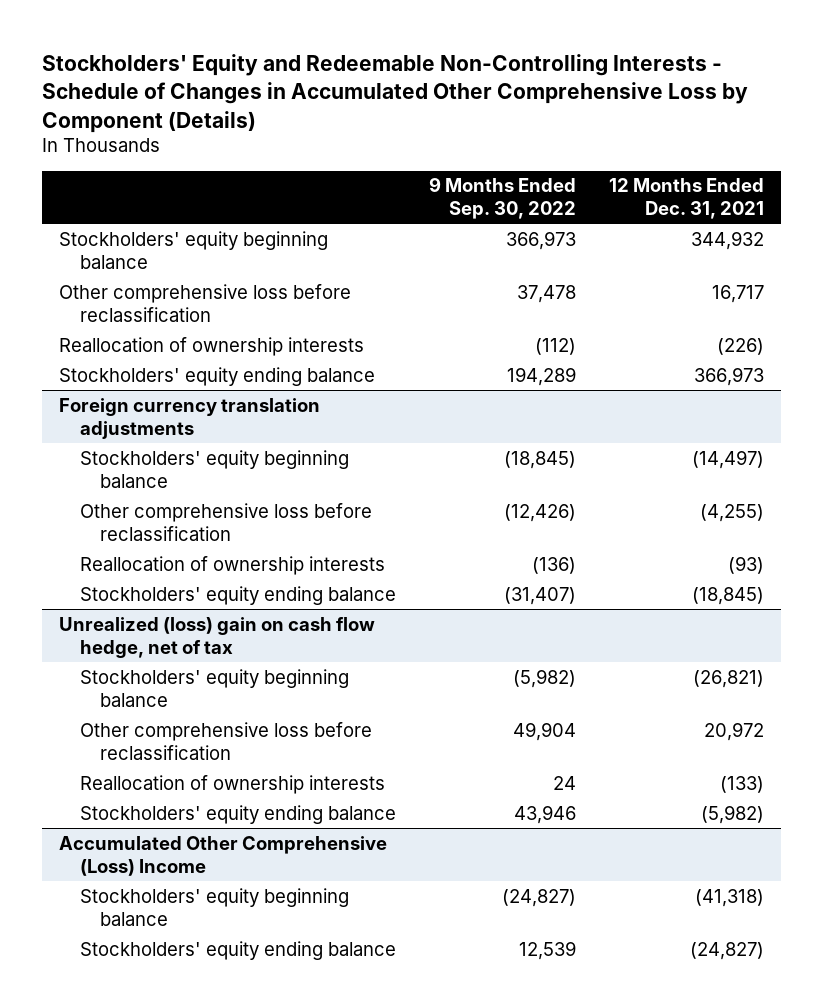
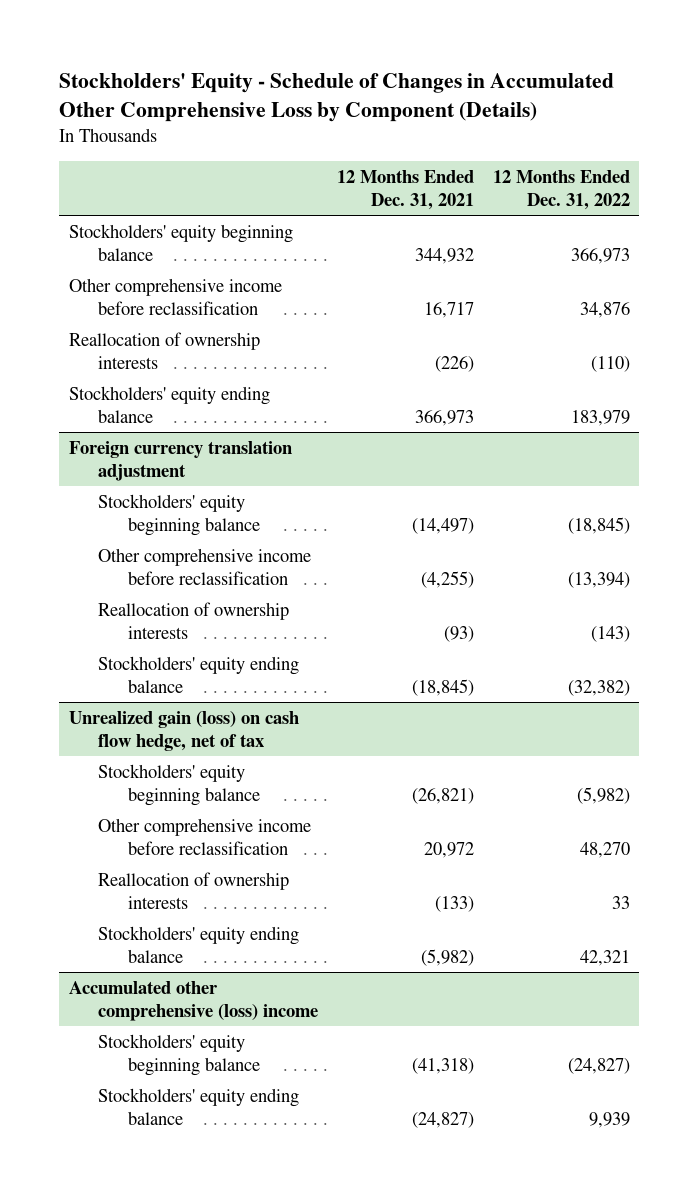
- Stockholders' Equity and Redeemable Non-Controlling Interests - Schedule of Changes in Accumulated Other Comprehensive Loss by Component (Details)
+ Stockholders' Equity - Schedule of Changes in Accumulated Other Comprehensive Loss by Component (Details)
- | 9 Months Ended Sep. 30, 2022 | 12 Months Ended Dec. 31, 2021
+ | 12 Months Ended Dec. 31, 2021 | 12 Months Ended Dec. 31, 2022
- Other comprehensive loss before reclassification | 37,478 | 16,717
+ Other comprehensive income before reclassification | 16,717 | 34,876
- Foreign currency translation adjustments
+ Foreign currency translation adjustment
- Other comprehensive loss before reclassification | (12,426) | (4,255)
+ Other comprehensive income before reclassification | (4,255) | (13,394)
- Unrealized (loss) gain on cash flow hedge, net of tax
+ Unrealized gain (loss) on cash flow hedge, net of tax
- Other comprehensive loss before reclassification | 49,904 | 20,972
+ Other comprehensive income before reclassification | 20,972 | 48,270
- Accumulated Other Comprehensive (Loss) Income
+ Accumulated other comprehensive (loss) income

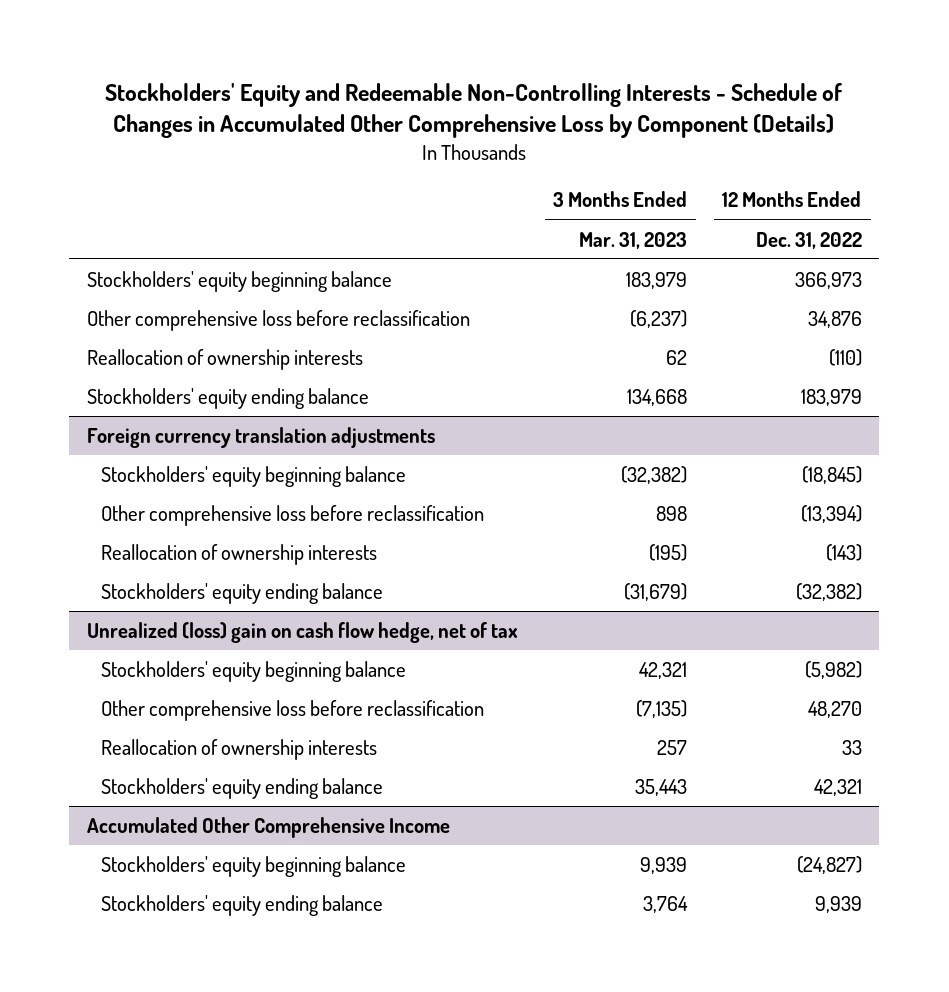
- Stockholders' Equity - Schedule of Changes in Accumulated Other Comprehensive Loss by Component (Details)
+ Stockholders' Equity and Redeemable Non-Controlling Interests - Schedule of Changes in Accumulated Other Comprehensive Loss by Component (Details)
- | 12 Months Ended Dec. 31, 2021 | 12 Months Ended Dec. 31, 2022
+ | 3 Months Ended Mar. 31, 2023 | 12 Months Ended Dec. 31, 2022
- Other comprehensive income before reclassification | 16,717 | 34,876
+ Other comprehensive loss before reclassification | (6,237) | 34,876
- Foreign currency translation adjustment
+ Foreign currency translation adjustments
- Other comprehensive income before reclassification | (4,255) | (13,394)
+ Other comprehensive loss before reclassification | 898 | (13,394)
- Unrealized gain (loss) on cash flow hedge, net of tax
+ Unrealized (loss) gain on cash flow hedge, net of tax
- Other comprehensive income before reclassification | 20,972 | 48,270
+ Other comprehensive loss before reclassification | (7,135) | 48,270
- Accumulated other comprehensive (loss) income
+ Accumulated Other Comprehensive Income

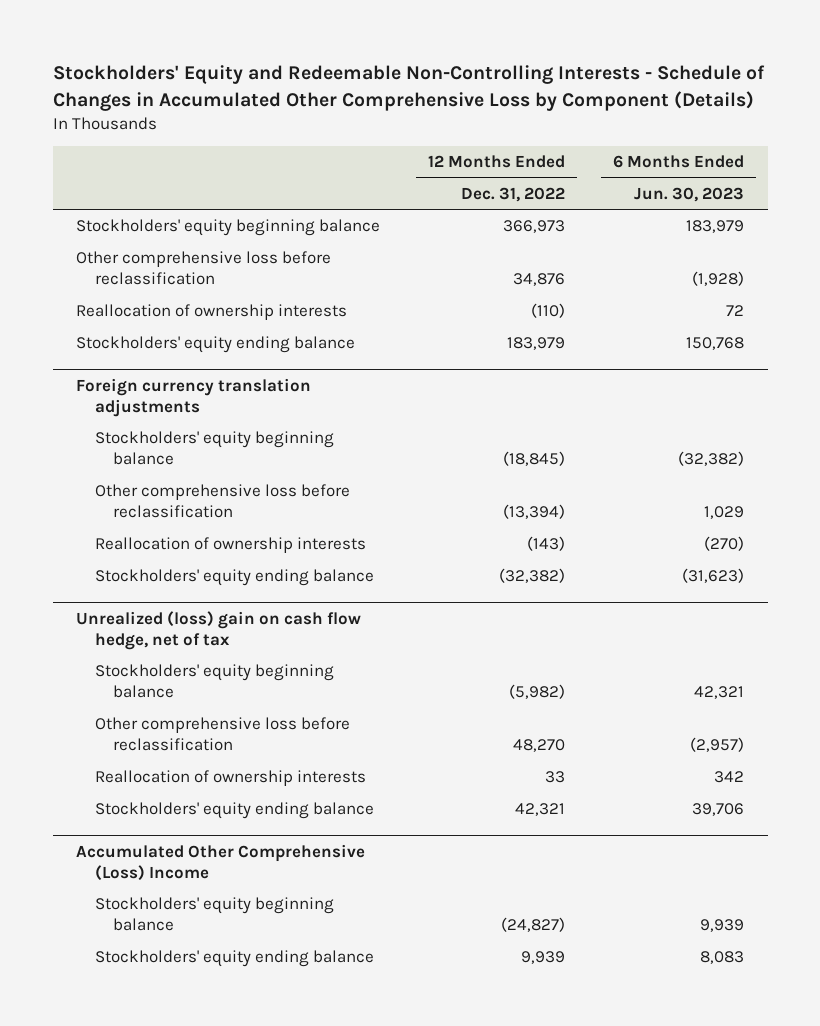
- | 3 Months Ended Mar. 31, 2023 | 12 Months Ended Dec. 31, 2022
+ | 12 Months Ended Dec. 31, 2022 | 6 Months Ended Jun. 30, 2023
- Accumulated Other Comprehensive Income
+ Accumulated Other Comprehensive (Loss) Income

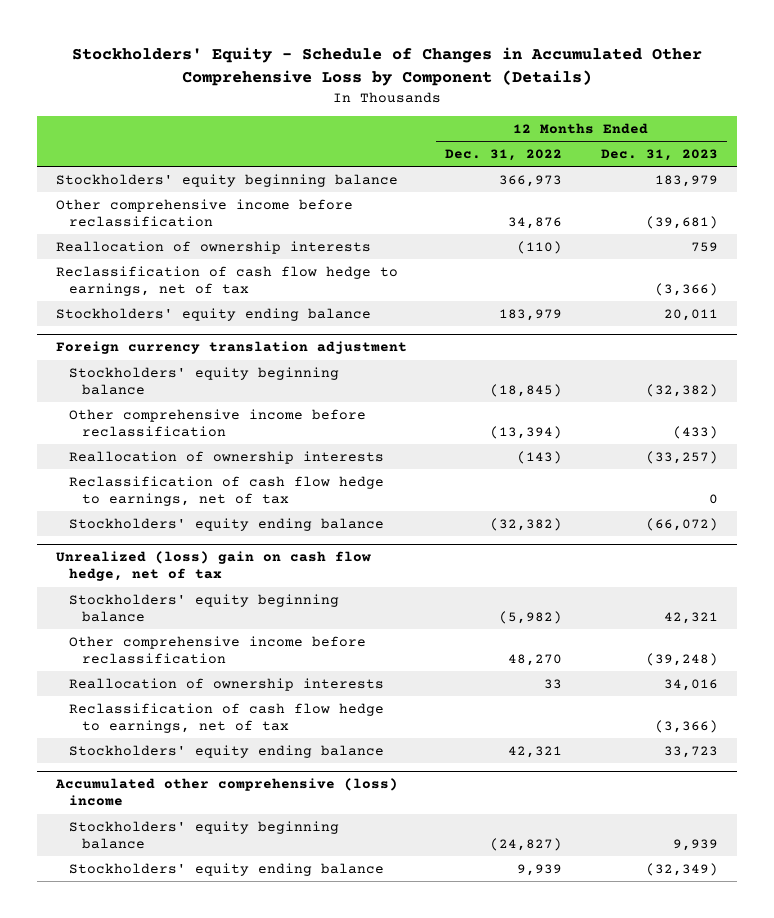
- Stockholders' Equity and Redeemable Non-Controlling Interests - Schedule of Changes in Accumulated Other Comprehensive Loss by Component (Details)
+ Stockholders' Equity - Schedule of Changes in Accumulated Other Comprehensive Loss by Component (Details)
- | 12 Months Ended Dec. 31, 2022 | 6 Months Ended Jun. 30, 2023
+ | 12 Months Ended Dec. 31, 2022 | 12 Months Ended Dec. 31, 2023
- Other comprehensive loss before reclassification | 34,876 | (1,928)
+ Other comprehensive income before reclassification | 34,876 | (39,681)
+ Reclassification of cash flow hedge to earnings, net of tax | | (3,366)
- Foreign currency translation adjustments
+ Foreign currency translation adjustment
- Other comprehensive loss before reclassification | (13,394) | 1,029
+ Other comprehensive income before reclassification | (13,394) | (433)
+ Reclassification of cash flow hedge to earnings, net of tax | | 0
@ Unrealized (loss) gain on cash flow hedge, net of tax
- Other comprehensive loss before reclassification | 48,270 | (2,957)
+ Other comprehensive income before reclassification | 48,270 | (39,248)
+ Reclassification of cash flow hedge to earnings, net of tax | | (3,366)
- Accumulated Other Comprehensive (Loss) Income
+ Accumulated other comprehensive (loss) income

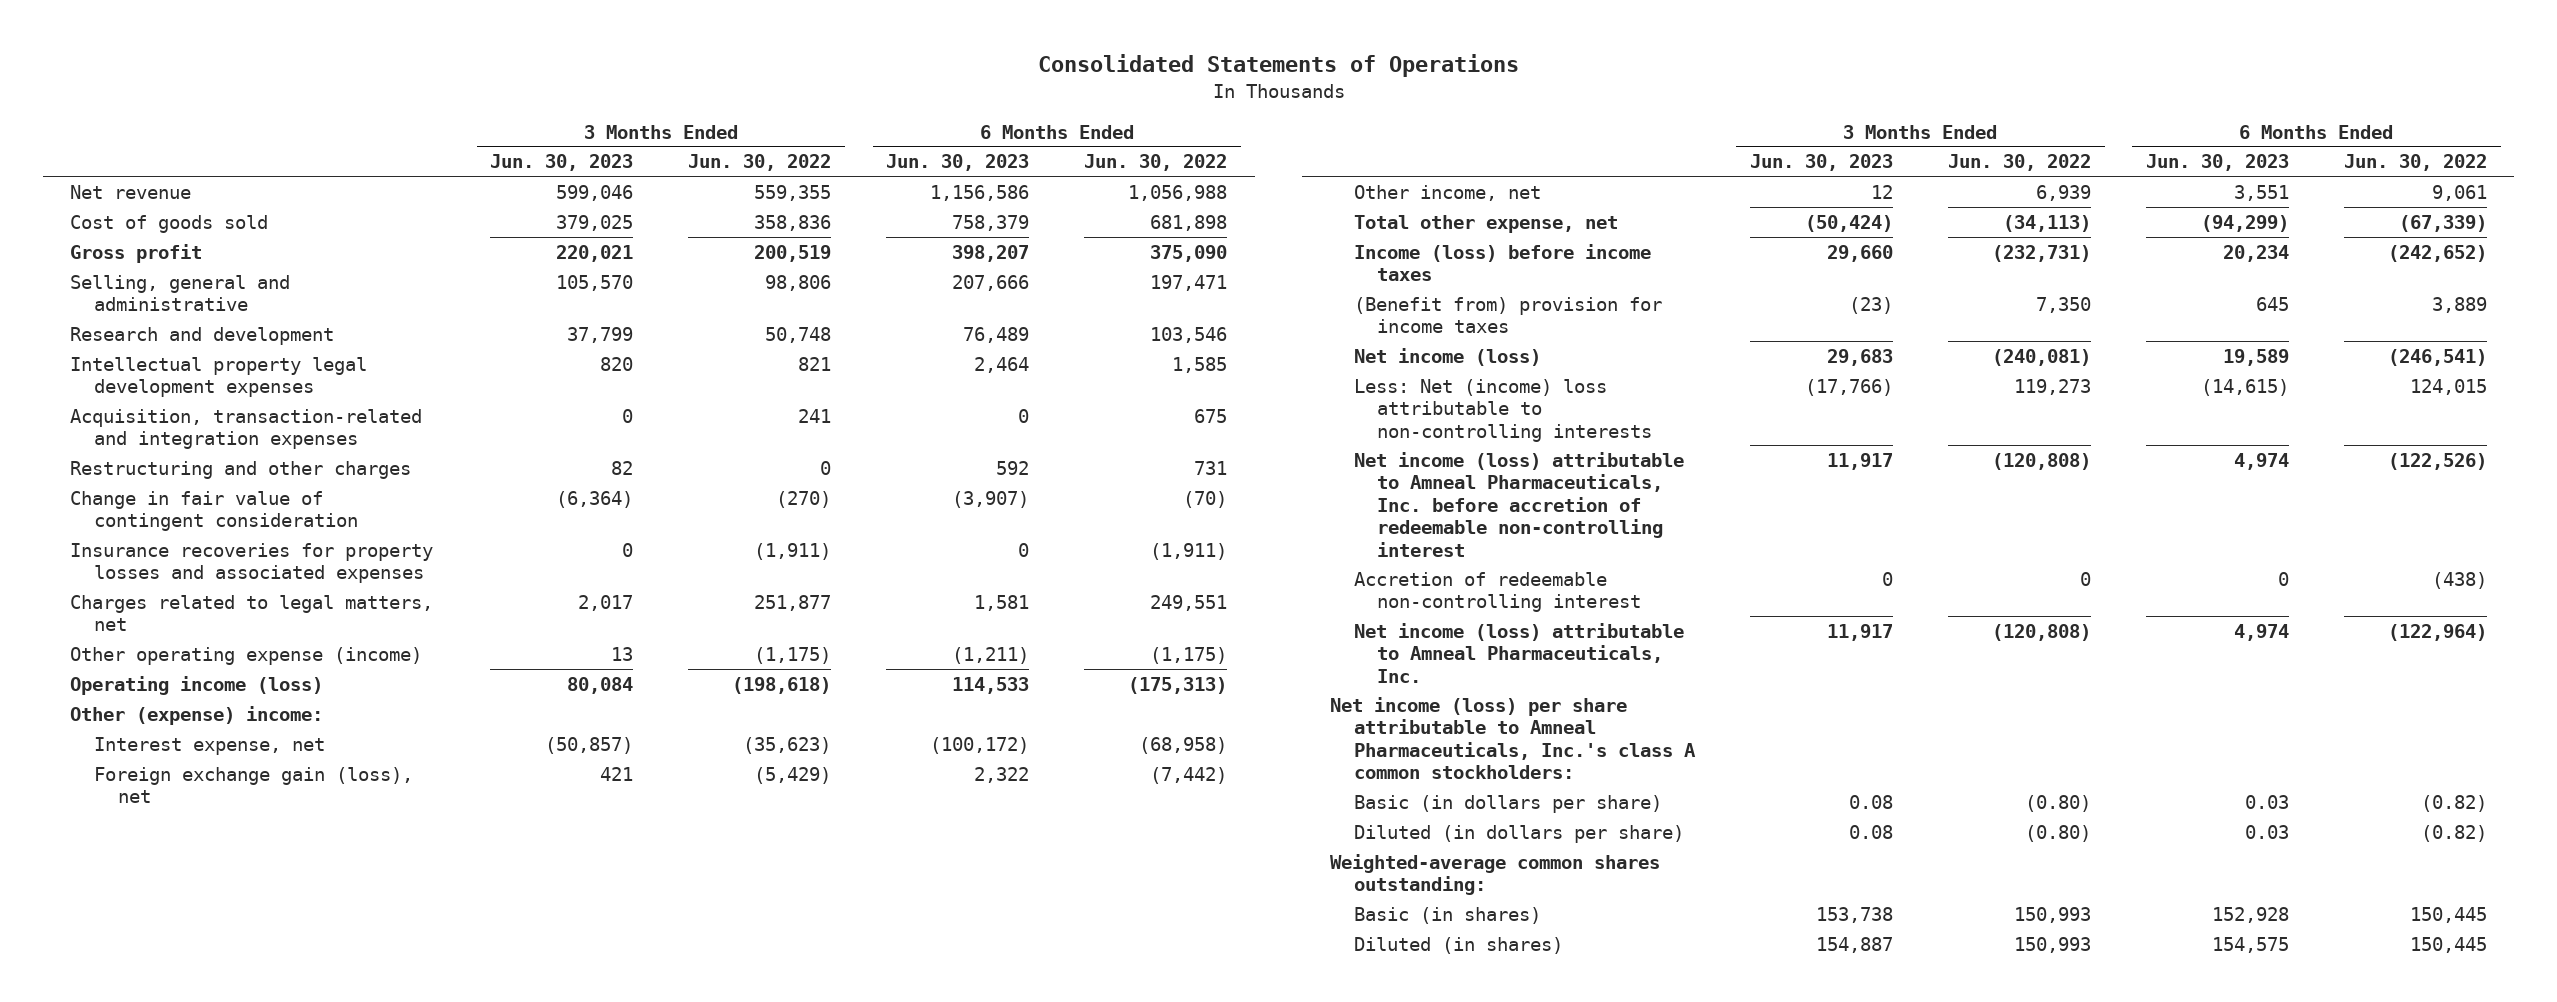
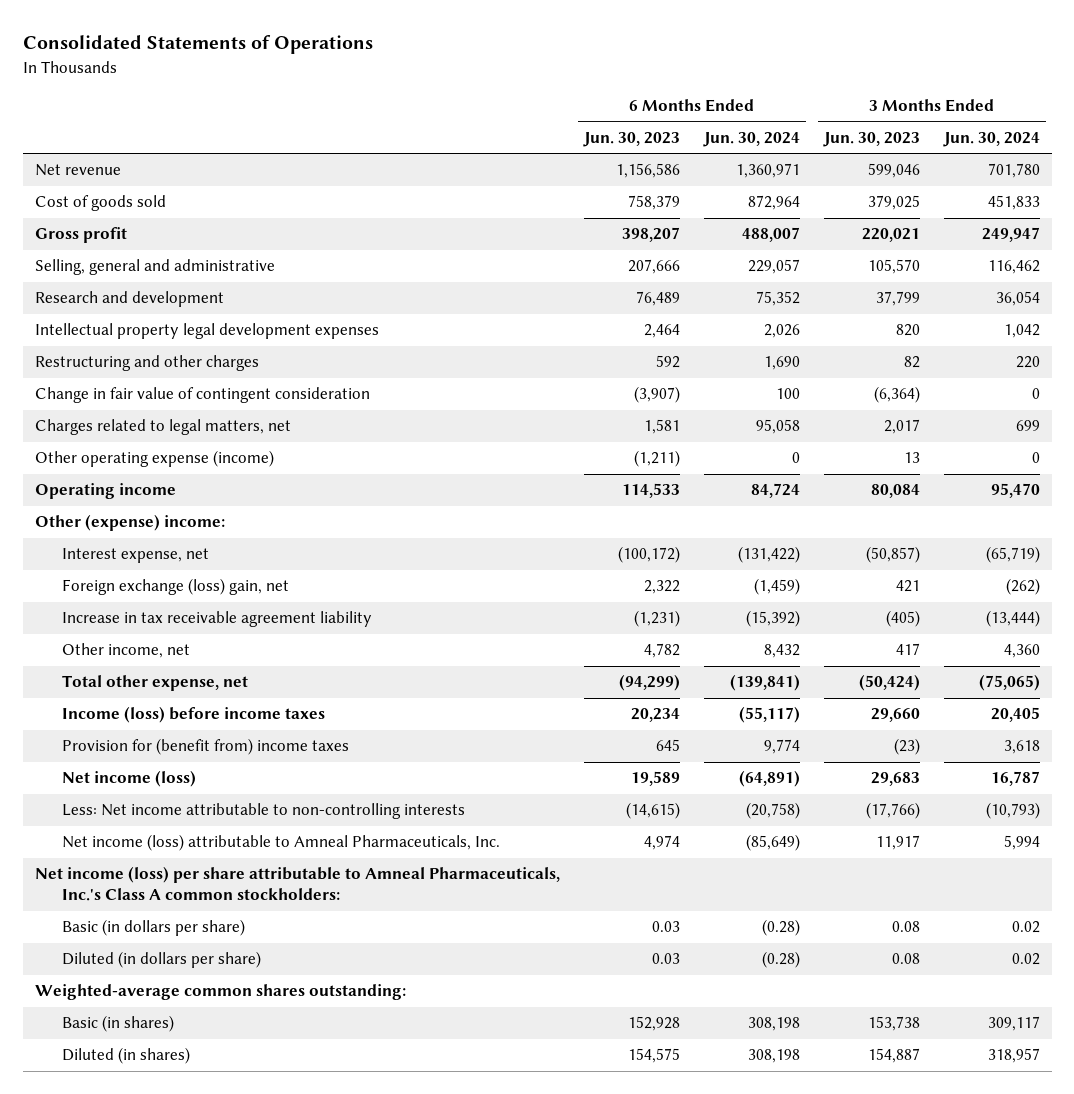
- | 3 Months Ended Jun. 30, 2023 | 3 Months Ended Jun. 30, 2022 | 6 Months Ended Jun. 30, 2023 | 6 Months Ended Jun. 30, 2022
+ | 6 Months Ended Jun. 30, 2023 | 6 Months Ended Jun. 30, 2024 | 3 Months Ended Jun. 30, 2023 | 3 Months Ended Jun. 30, 2024
- Acquisition, transaction-related and integration expenses | 0 | 241 | 0 | 675
- Insurance recoveries for property losses and associated expenses | 0 | (1,911) | 0 | (1,911)
- Operating income (loss) | 80,084 | (198,618) | 114,533 | (175,313)
+ Operating income | 114,533 | 84,724 | 80,084 | 95,470
- Foreign exchange gain (loss), net | 421 | (5,429) | 2,322 | (7,442)
- Other income, net | 12 | 6,939 | 3,551 | 9,061
+ Foreign exchange (loss) gain, net | 2,322 | (1,459) | 421 | (262)
+ Increase in tax receivable agreement liability | (1,231) | (15,392) | (405) | (13,444)
+ Other income, net | 4,782 | 8,432 | 417 | 4,360
- (Benefit from) provision for income taxes | (23) | 7,350 | 645 | 3,889
+ Provision for (benefit from) income taxes | 645 | 9,774 | (23) | 3,618
- Less: Net (income) loss attributable to non-controlling interests | (17,766) | 119,273 | (14,615) | 124,015
- Net income (loss) attributable to Amneal Pharmaceuticals, Inc. before accretion of redeemable non-controlling interest | 11,917 | (120,808) | 4,974 | (122,526)
- Accretion of redeemable non-controlling interest | 0 | 0 | 0 | (438)
+ Less: Net income attributable to non-controlling interests | (14,615) | (20,758) | (17,766) | (10,793)
- Net income (loss) per share attributable to Amneal Pharmaceuticals, Inc.'s class A common stockholders:
+ Net income (loss) per share attributable to Amneal Pharmaceuticals, Inc.'s Class A common stockholders:

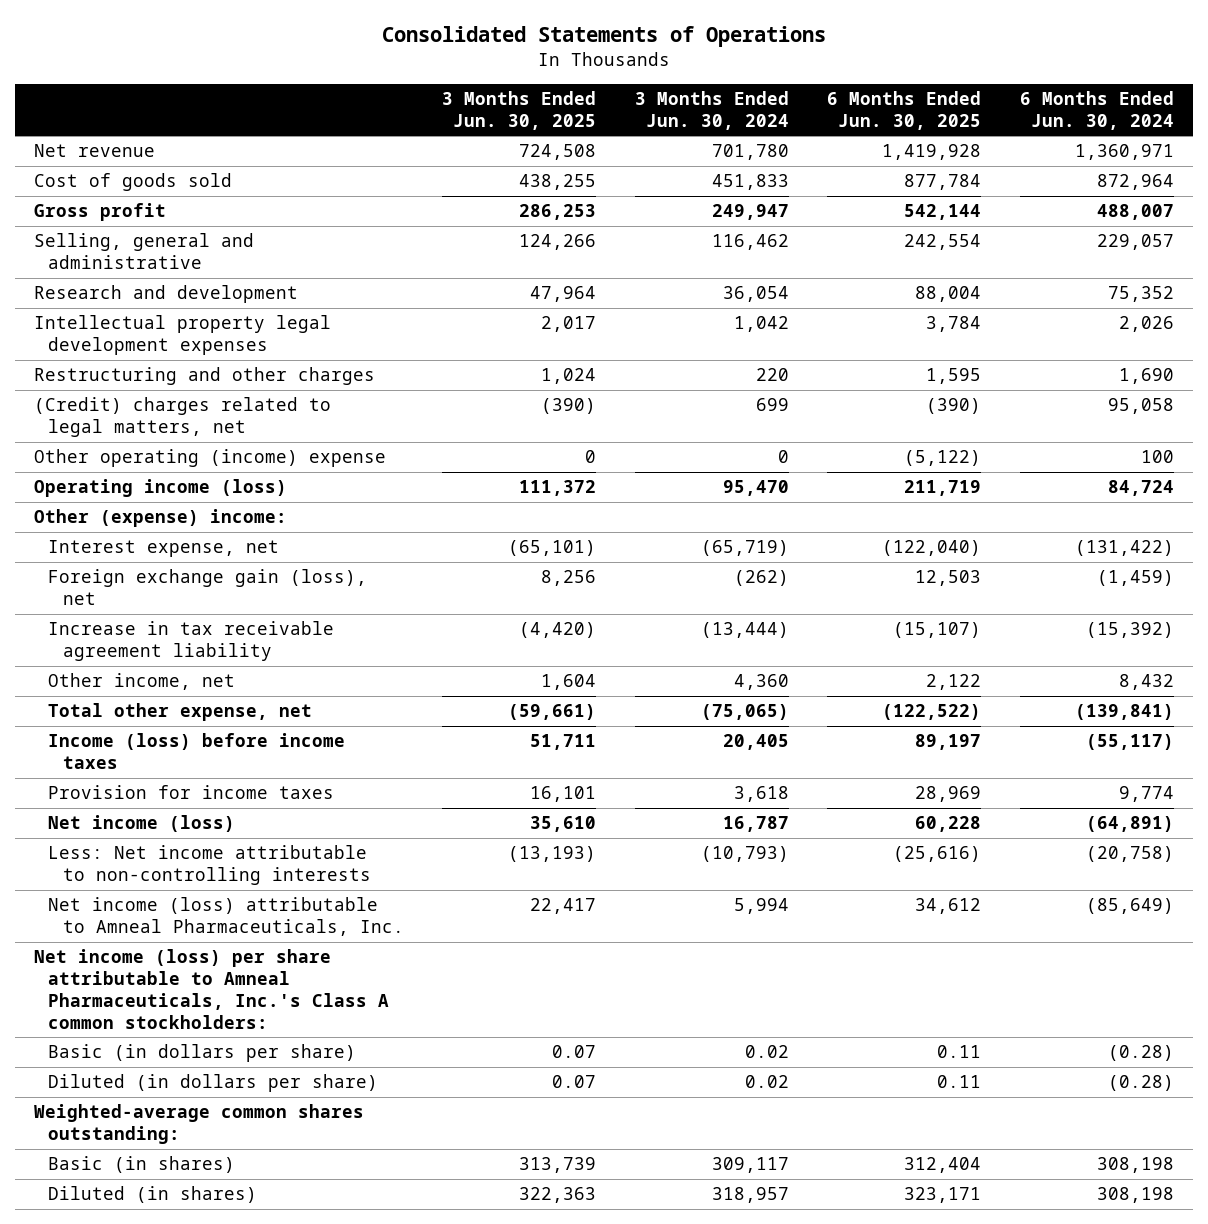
- | 6 Months Ended Jun. 30, 2023 | 6 Months Ended Jun. 30, 2024 | 3 Months Ended Jun. 30, 2023 | 3 Months Ended Jun. 30, 2024
+ | 3 Months Ended Jun. 30, 2025 | 3 Months Ended Jun. 30, 2024 | 6 Months Ended Jun. 30, 2025 | 6 Months Ended Jun. 30, 2024
- Change in fair value of contingent consideration | (3,907) | 100 | (6,364) | 0
- Charges related to legal matters, net | 1,581 | 95,058 | 2,017 | 699
- Other operating expense (income) | (1,211) | 0 | 13 | 0
- Operating income | 114,533 | 84,724 | 80,084 | 95,470
+ (Credit) charges related to legal matters, net | (390) | 699 | (390) | 95,058
+ Other operating (income) expense | 0 | 0 | (5,122) | 100
+ Operating income (loss) | 111,372 | 95,470 | 211,719 | 84,724
- Foreign exchange (loss) gain, net | 2,322 | (1,459) | 421 | (262)
+ Foreign exchange gain (loss), net | 8,256 | (262) | 12,503 | (1,459)
- Provision for (benefit from) income taxes | 645 | 9,774 | (23) | 3,618
+ Provision for income taxes | 16,101 | 3,618 | 28,969 | 9,774

